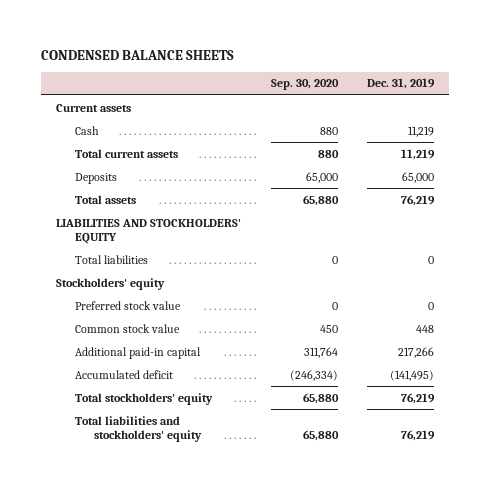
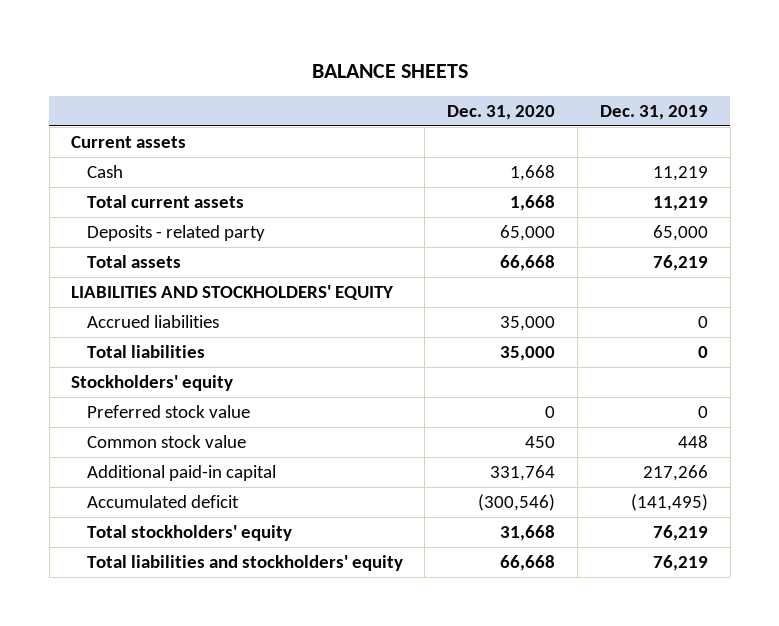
- CONDENSED BALANCE SHEETS
+ BALANCE SHEETS
- | Sep. 30, 2020 | Dec. 31, 2019
+ | Dec. 31, 2020 | Dec. 31, 2019
- Deposits | 65,000 | 65,000
+ Deposits - related party | 65,000 | 65,000
+ Accrued liabilities | 35,000 | 0

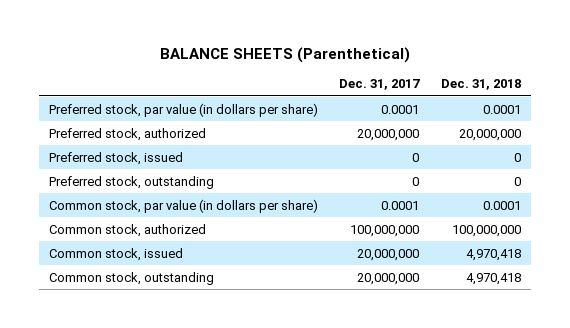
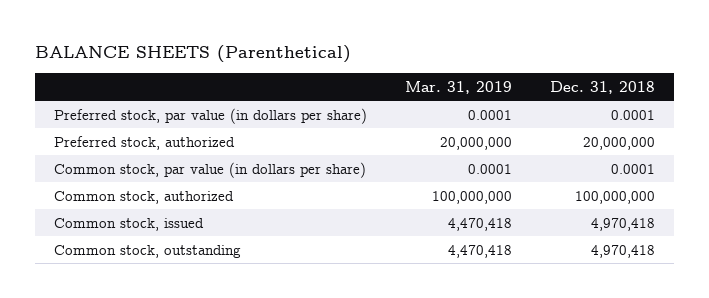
- | Dec. 31, 2017 | Dec. 31, 2018
+ | Mar. 31, 2019 | Dec. 31, 2018
- Preferred stock, issued | 0 | 0
- Preferred stock, outstanding | 0 | 0

